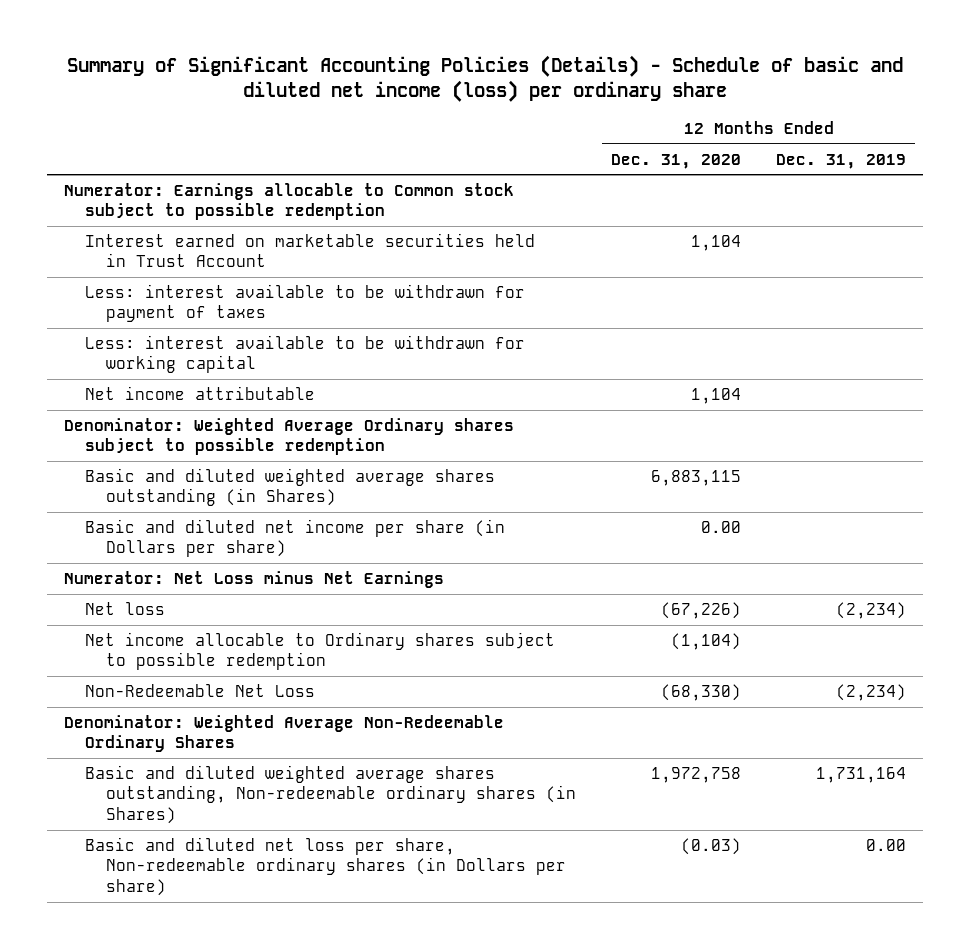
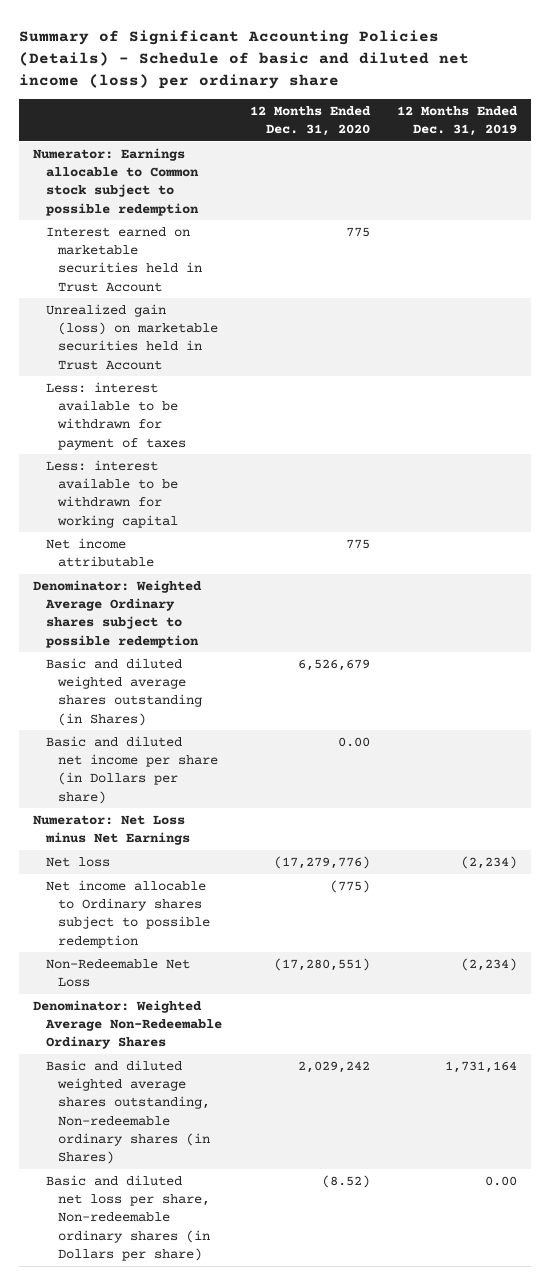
- Interest earned on marketable securities held in Trust Account | 1,104 |
+ Interest earned on marketable securities held in Trust Account | 775 |
+ Unrealized gain (loss) on marketable securities held in Trust Account
- Net income attributable | 1,104 |
+ Net income attributable | 775 |
- Basic and diluted weighted average shares outstanding (in Shares) | 6,883,115 |
+ Basic and diluted weighted average shares outstanding (in Shares) | 6,526,679 |
- Net loss | (67,226) | (2,234)
- Net income allocable to Ordinary shares subject to possible redemption | (1,104) |
- Non-Redeemable Net Loss | (68,330) | (2,234)
+ Net loss | (17,279,776) | (2,234)
+ Net income allocable to Ordinary shares subject to possible redemption | (775) |
+ Non-Redeemable Net Loss | (17,280,551) | (2,234)
- Basic and diluted weighted average shares outstanding, Non-redeemable ordinary shares (in Shares) | 1,972,758 | 1,731,164
- Basic and diluted net loss per share, Non-redeemable ordinary shares (in Dollars per share) | (0.03) | 0.00
+ Basic and diluted weighted average shares outstanding, Non-redeemable ordinary shares (in Shares) | 2,029,242 | 1,731,164
+ Basic and diluted net loss per share, Non-redeemable ordinary shares (in Dollars per share) | (8.52) | 0.00

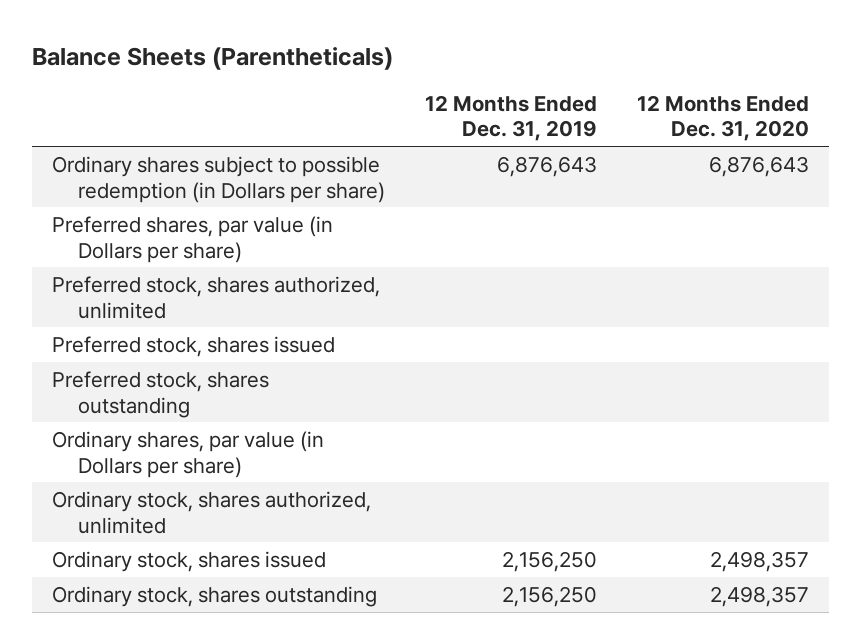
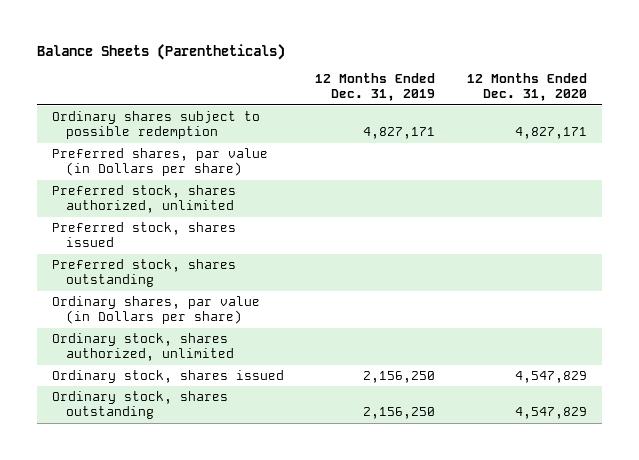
- Ordinary shares subject to possible redemption (in Dollars per share) | 6,876,643 | 6,876,643
+ Ordinary shares subject to possible redemption | 4,827,171 | 4,827,171
- Ordinary stock, shares issued | 2,156,250 | 2,498,357
- Ordinary stock, shares outstanding | 2,156,250 | 2,498,357
+ Ordinary stock, shares issued | 2,156,250 | 4,547,829
+ Ordinary stock, shares outstanding | 2,156,250 | 4,547,829

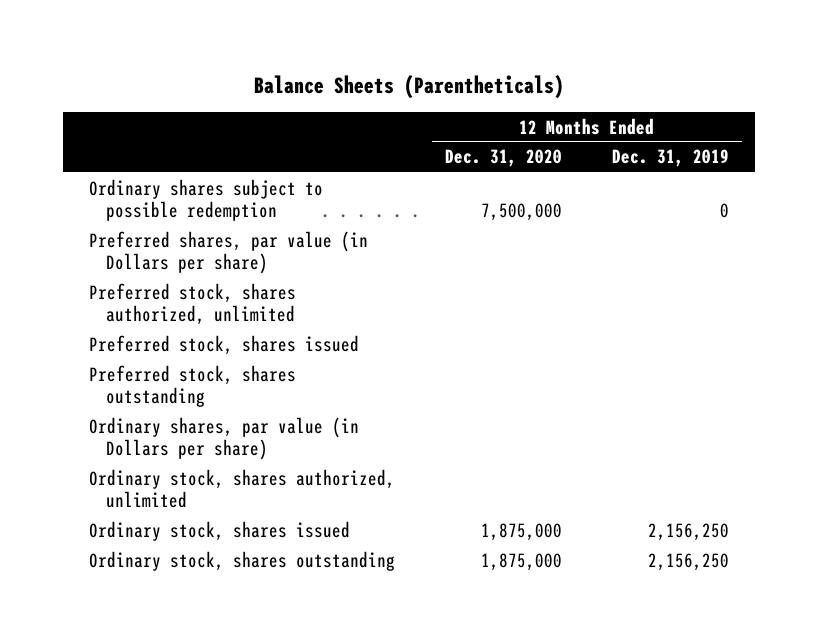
- | 12 Months Ended Dec. 31, 2019 | 12 Months Ended Dec. 31, 2020
+ | 12 Months Ended Dec. 31, 2020 | 12 Months Ended Dec. 31, 2019
- Ordinary shares subject to possible redemption | 4,827,171 | 4,827,171
+ Ordinary shares subject to possible redemption | 7,500,000 | 0
- Ordinary stock, shares issued | 2,156,250 | 4,547,829
- Ordinary stock, shares outstanding | 2,156,250 | 4,547,829
+ Ordinary stock, shares issued | 1,875,000 | 2,156,250
+ Ordinary stock, shares outstanding | 1,875,000 | 2,156,250

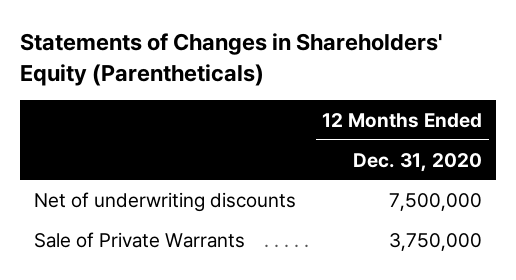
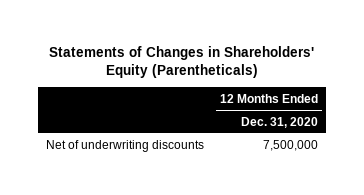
- Sale of Private Warrants | 3,750,000

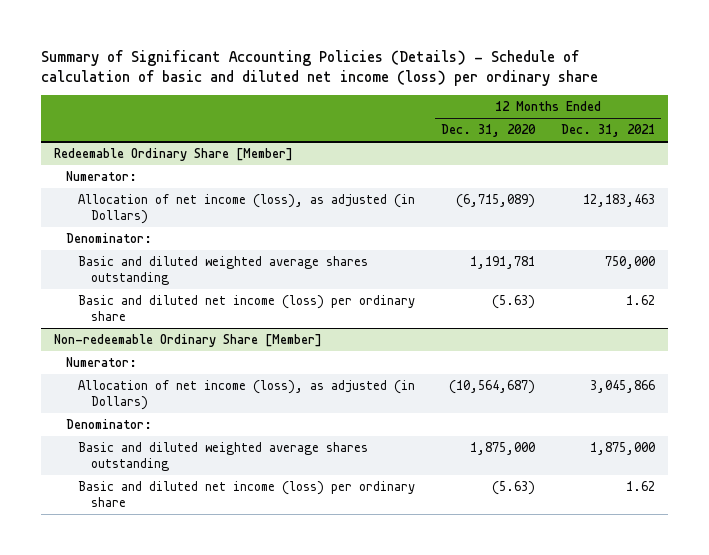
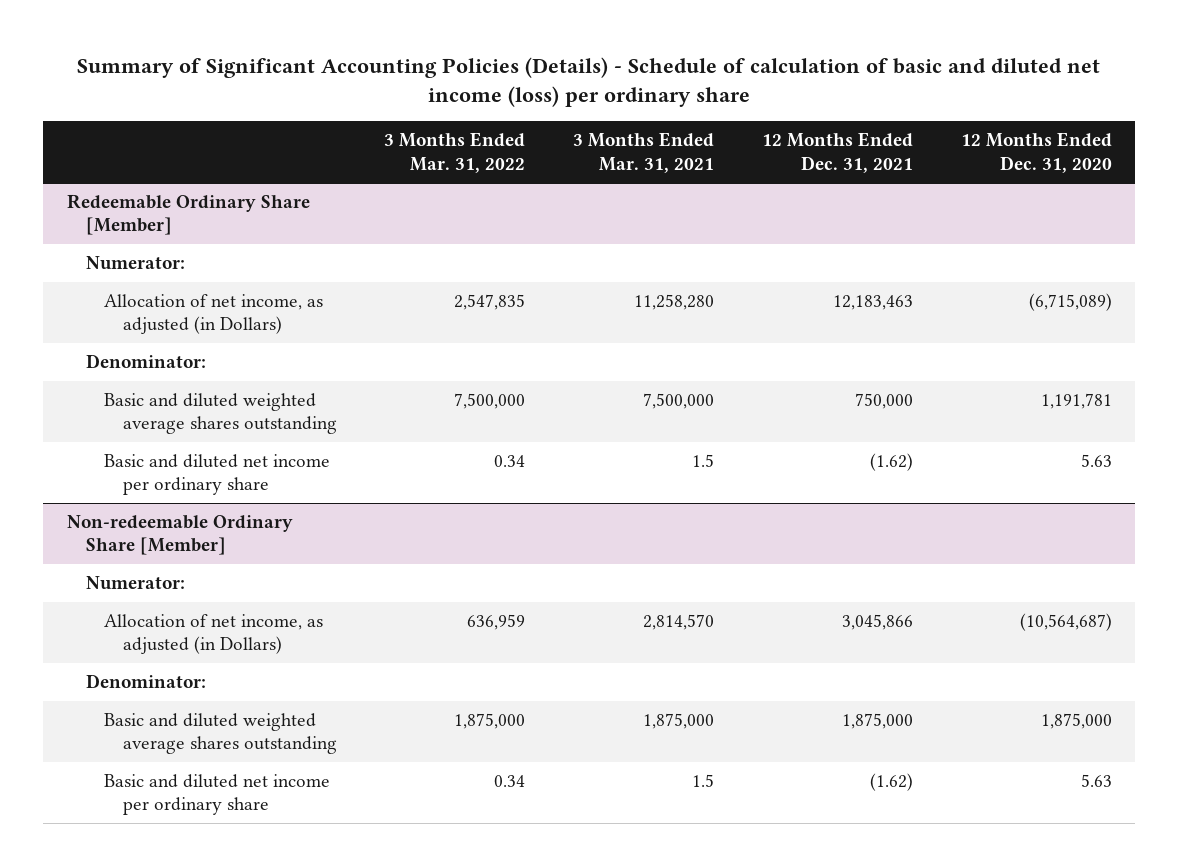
- | 12 Months Ended Dec. 31, 2020 | 12 Months Ended Dec. 31, 2021
+ | 3 Months Ended Mar. 31, 2022 | 3 Months Ended Mar. 31, 2021 | 12 Months Ended Dec. 31, 2021 | 12 Months Ended Dec. 31, 2020
@ Redeemable Ordinary Share [Member]
- Allocation of net income (loss), as adjusted (in Dollars) | (6,715,089) | 12,183,463
+ Allocation of net income, as adjusted (in Dollars) | 2,547,835 | 11,258,280 | 12,183,463 | (6,715,089)
- Basic and diluted net income (loss) per ordinary share | (5.63) | 1.62
+ Basic and diluted net income per ordinary share | 0.34 | 1.5 | (1.62) | 5.63
@ Non-redeemable Ordinary Share [Member]
- Allocation of net income (loss), as adjusted (in Dollars) | (10,564,687) | 3,045,866
+ Allocation of net income, as adjusted (in Dollars) | 636,959 | 2,814,570 | 3,045,866 | (10,564,687)
- Basic and diluted net income (loss) per ordinary share | (5.63) | 1.62
+ Basic and diluted net income per ordinary share | 0.34 | 1.5 | (1.62) | 5.63

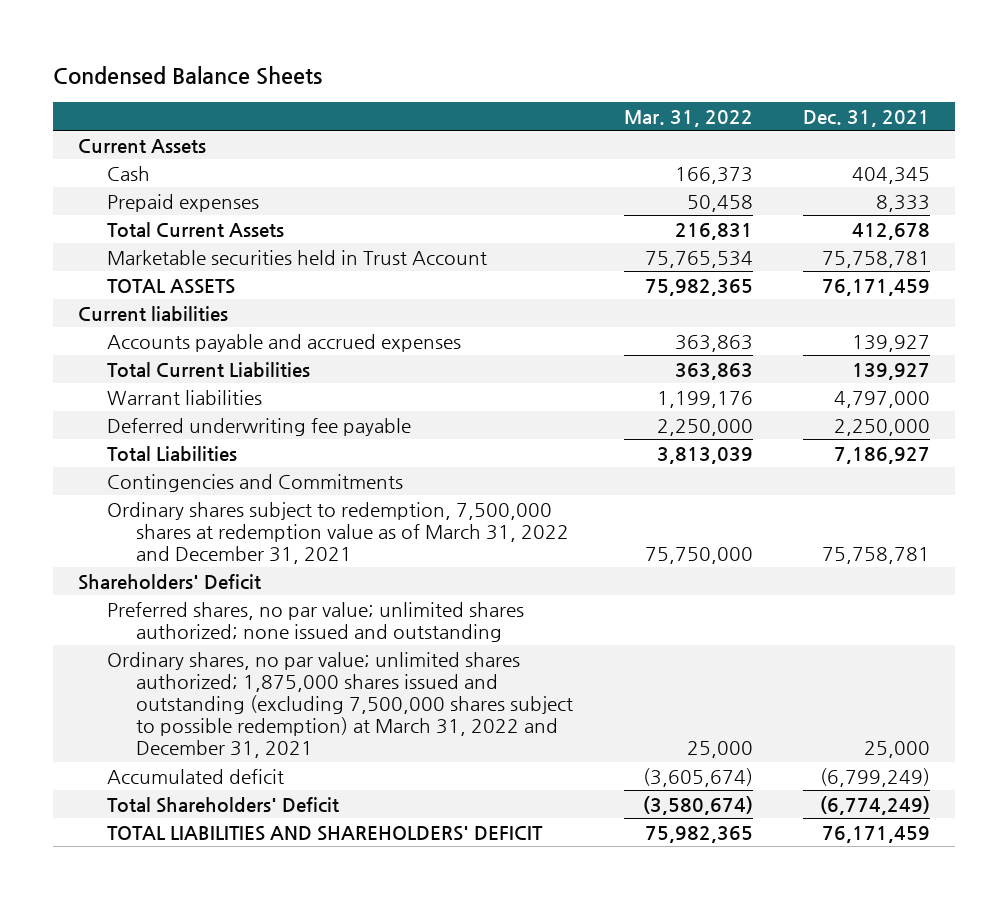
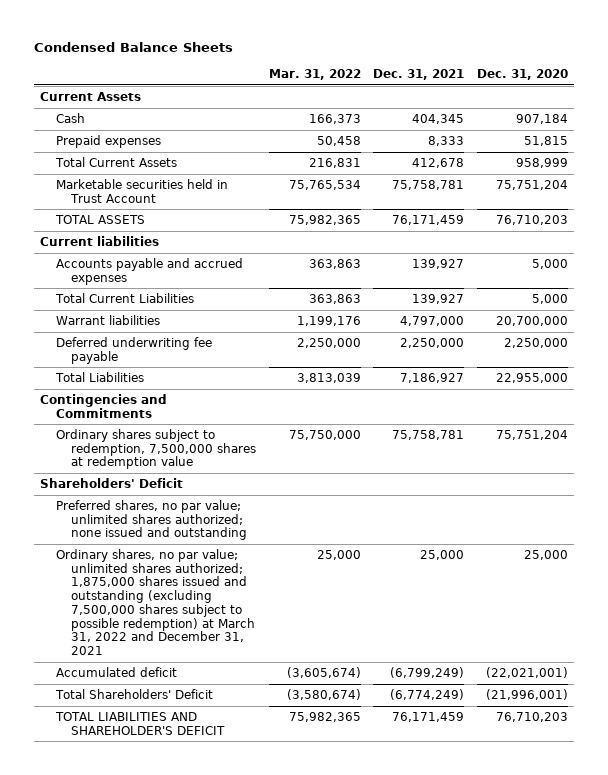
- | Mar. 31, 2022 | Dec. 31, 2021
+ | Mar. 31, 2022 | Dec. 31, 2021 | Dec. 31, 2020
- Ordinary shares subject to redemption, 7,500,000 shares at redemption value as of March 31, 2022 and December 31, 2021 | 75,750,000 | 75,758,781
+ Ordinary shares subject to redemption, 7,500,000 shares at redemption value | 75,750,000 | 75,758,781 | 75,751,204
- TOTAL LIABILITIES AND SHAREHOLDERS' DEFICIT | 75,982,365 | 76,171,459
+ TOTAL LIABILITIES AND SHAREHOLDER'S DEFICIT | 75,982,365 | 76,171,459 | 76,710,203

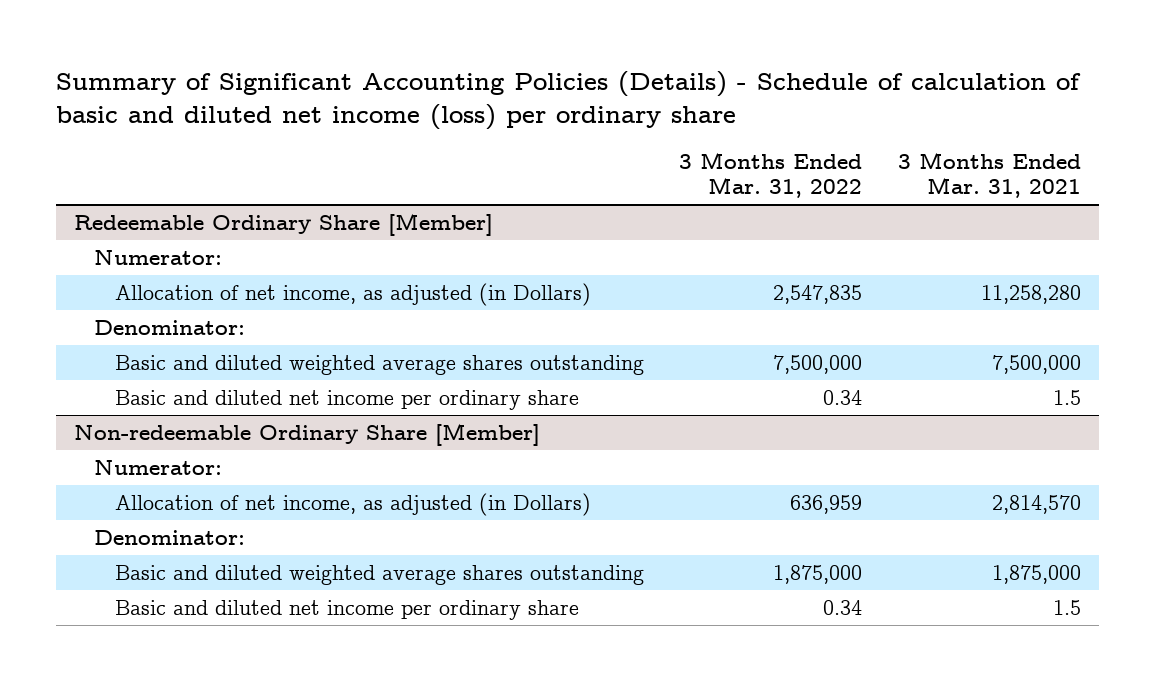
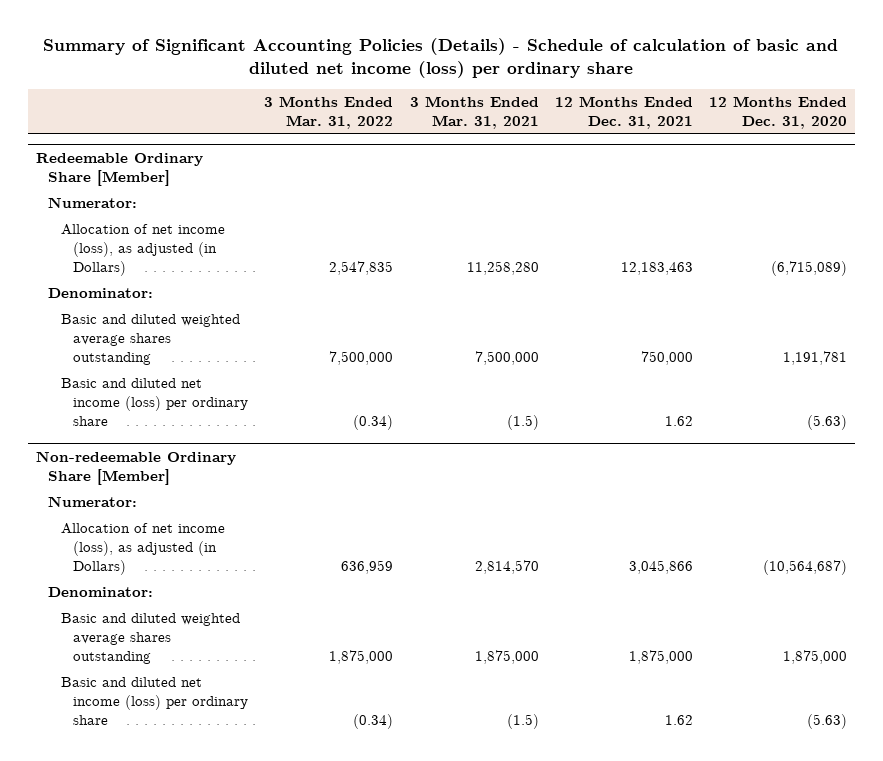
- | 3 Months Ended Mar. 31, 2022 | 3 Months Ended Mar. 31, 2021
+ | 3 Months Ended Mar. 31, 2022 | 3 Months Ended Mar. 31, 2021 | 12 Months Ended Dec. 31, 2021 | 12 Months Ended Dec. 31, 2020
@ Redeemable Ordinary Share [Member]
- Allocation of net income, as adjusted (in Dollars) | 2,547,835 | 11,258,280
+ Allocation of net income (loss), as adjusted (in Dollars) | 2,547,835 | 11,258,280 | 12,183,463 | (6,715,089)
- Basic and diluted net income per ordinary share | 0.34 | 1.5
+ Basic and diluted net income (loss) per ordinary share | (0.34) | (1.5) | 1.62 | (5.63)
@ Non-redeemable Ordinary Share [Member]
- Allocation of net income, as adjusted (in Dollars) | 636,959 | 2,814,570
+ Allocation of net income (loss), as adjusted (in Dollars) | 636,959 | 2,814,570 | 3,045,866 | (10,564,687)
- Basic and diluted net income per ordinary share | 0.34 | 1.5
+ Basic and diluted net income (loss) per ordinary share | (0.34) | (1.5) | 1.62 | (5.63)

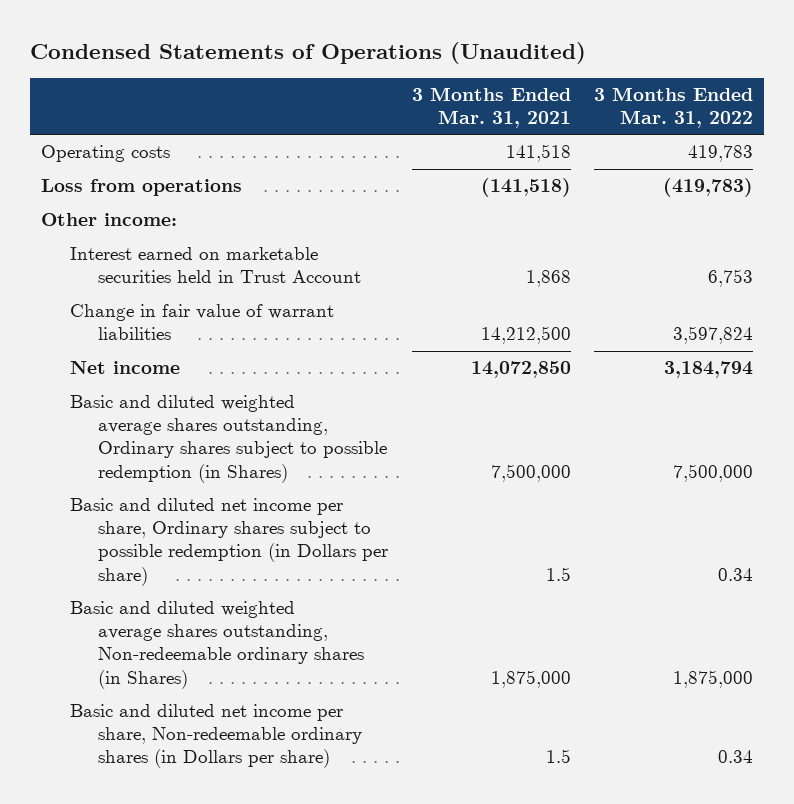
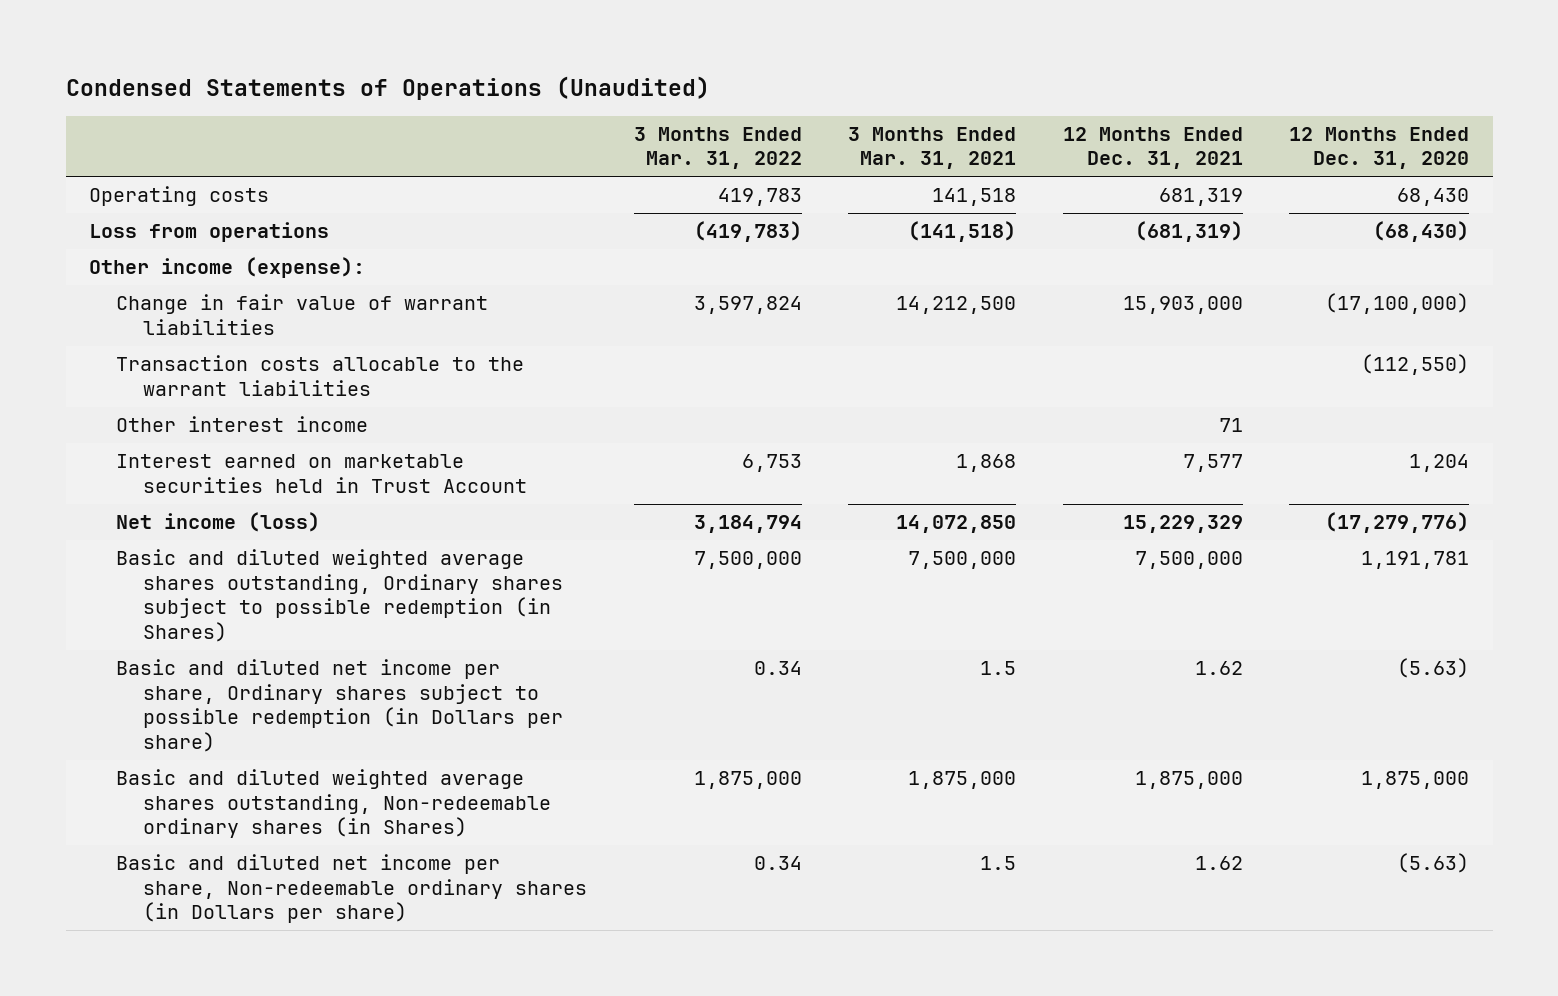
- | 3 Months Ended Mar. 31, 2021 | 3 Months Ended Mar. 31, 2022
+ | 3 Months Ended Mar. 31, 2022 | 3 Months Ended Mar. 31, 2021 | 12 Months Ended Dec. 31, 2021 | 12 Months Ended Dec. 31, 2020
- Other income:
+ Other income (expense):
- Net income | 14,072,850 | 3,184,794
+ Transaction costs allocable to the warrant liabilities | | | | (112,550)
+ Other interest income | | | 71 |
moved down: Interest earned on marketable securities held in Trust Account | 6,753 | 1,868 | 7,577 | 1,204
+ Net income (loss) | 3,184,794 | 14,072,850 | 15,229,329 | (17,279,776)

